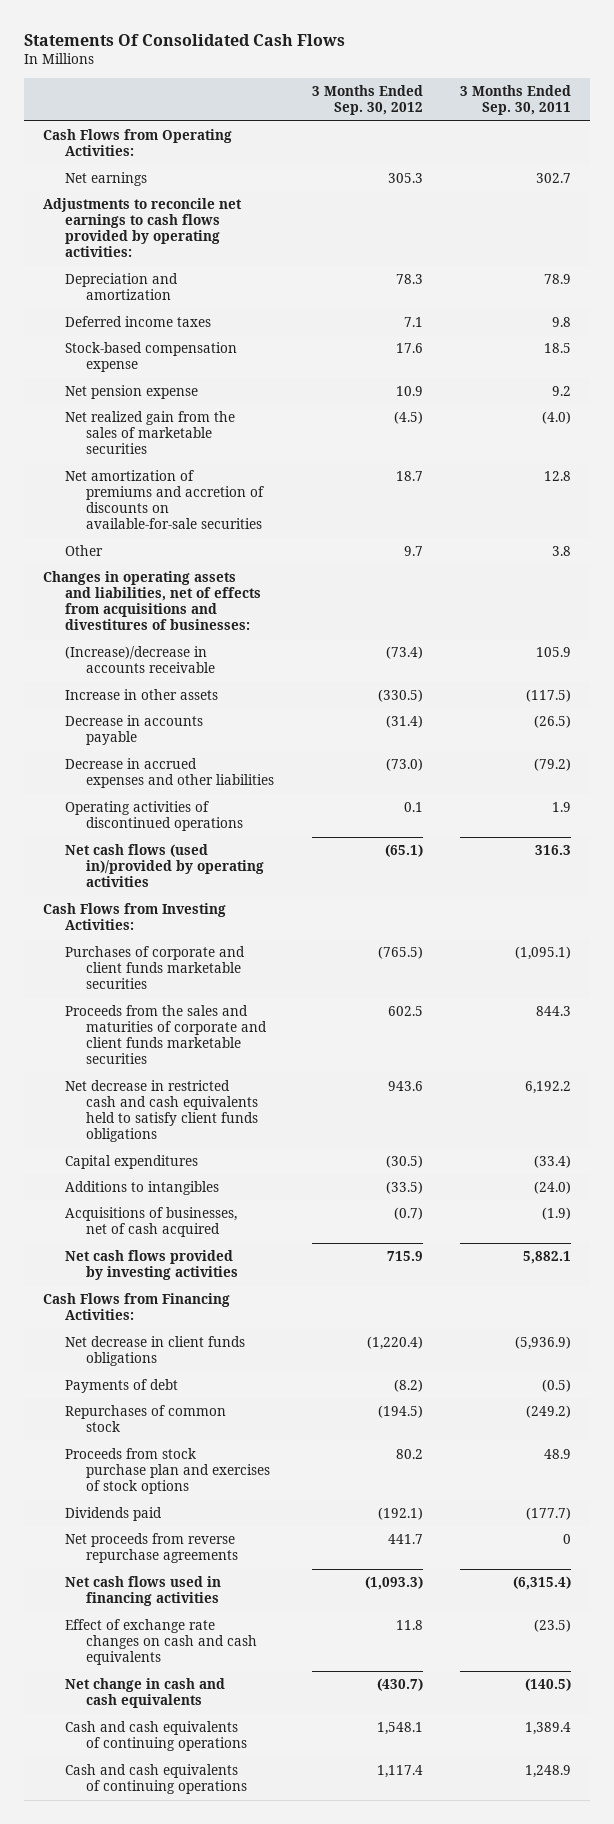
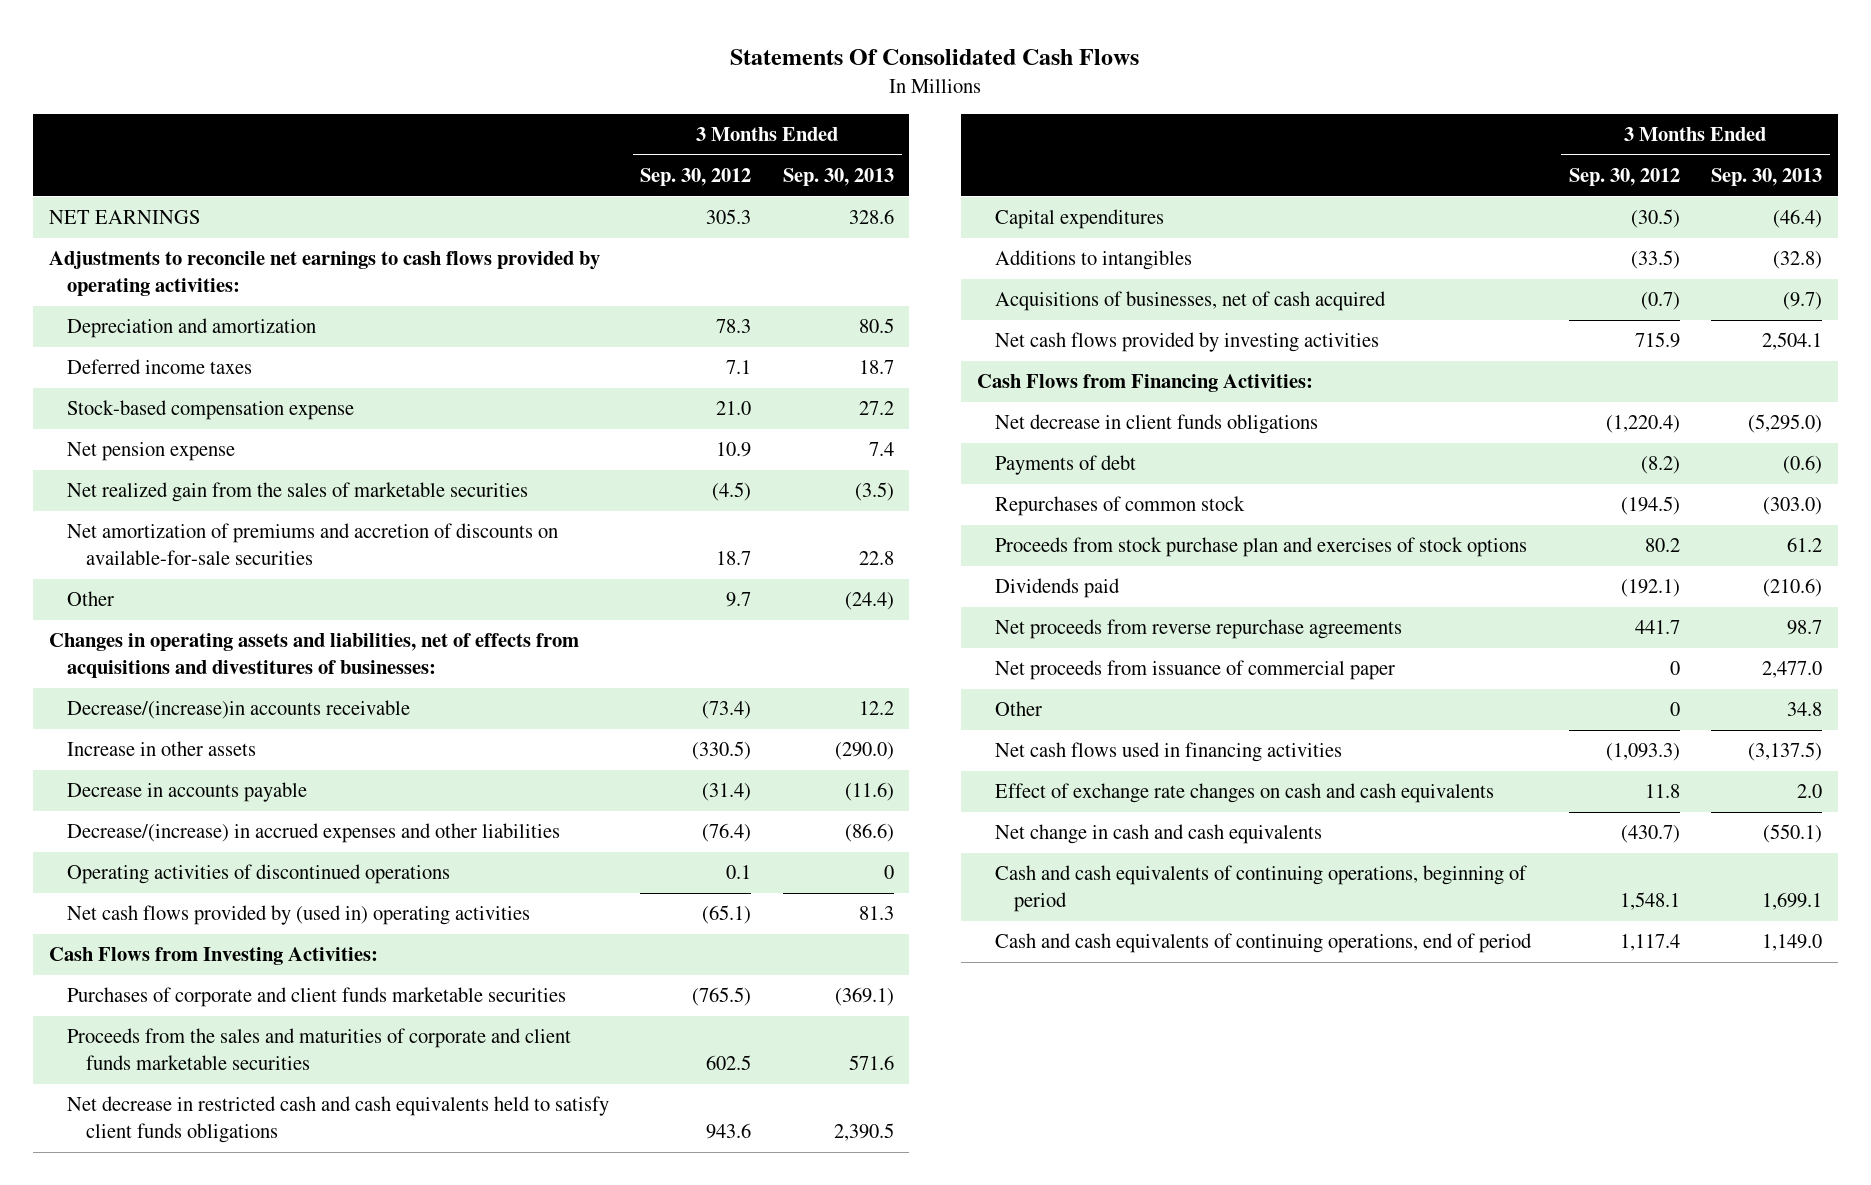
- | 3 Months Ended Sep. 30, 2012 | 3 Months Ended Sep. 30, 2011
+ | 3 Months Ended Sep. 30, 2012 | 3 Months Ended Sep. 30, 2013
- Cash Flows from Operating Activities:
- Net earnings | 305.3 | 302.7
+ NET EARNINGS | 305.3 | 328.6
- Stock-based compensation expense | 17.6 | 18.5
+ Stock-based compensation expense | 21.0 | 27.2
- (Increase)/decrease in accounts receivable | (73.4) | 105.9
+ Decrease/(increase)in accounts receivable | (73.4) | 12.2
- Decrease in accrued expenses and other liabilities | (73.0) | (79.2)
+ Decrease/(increase) in accrued expenses and other liabilities | (76.4) | (86.6)
- Net cash flows (used in)/provided by operating activities | (65.1) | 316.3
+ Net cash flows provided by (used in) operating activities | (65.1) | 81.3
+ Net proceeds from issuance of commercial paper | 0 | 2,477.0
+ Other | 0 | 34.8
- Cash and cash equivalents of continuing operations | 1,548.1 | 1,389.4
- Cash and cash equivalents of continuing operations | 1,117.4 | 1,248.9
+ Cash and cash equivalents of continuing operations, beginning of period | 1,548.1 | 1,699.1
+ Cash and cash equivalents of continuing operations, end of period | 1,117.4 | 1,149.0

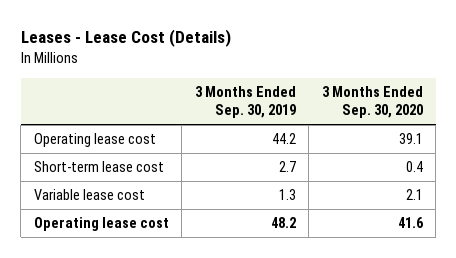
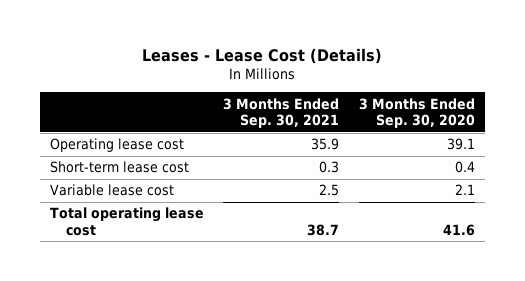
- | 3 Months Ended Sep. 30, 2019 | 3 Months Ended Sep. 30, 2020
+ | 3 Months Ended Sep. 30, 2021 | 3 Months Ended Sep. 30, 2020
- Operating lease cost | 48.2 | 41.6
+ Total operating lease cost | 38.7 | 41.6

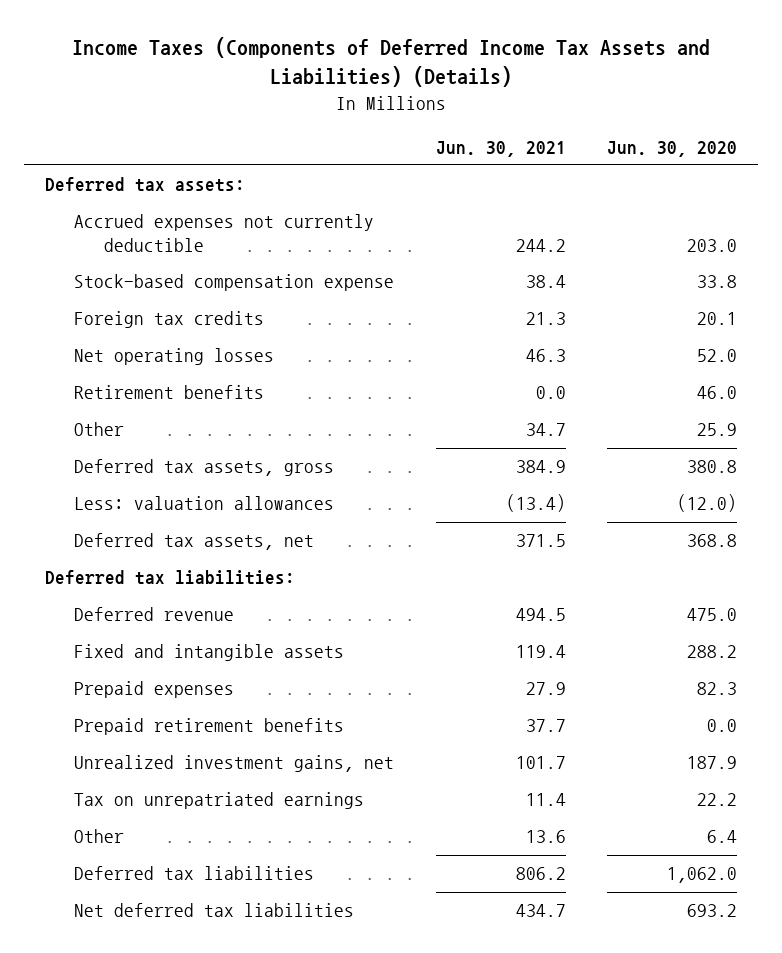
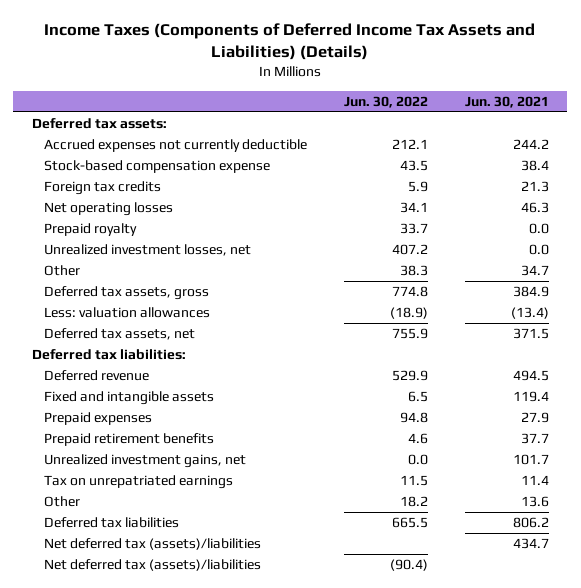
- | Jun. 30, 2021 | Jun. 30, 2020
+ | Jun. 30, 2022 | Jun. 30, 2021
- Retirement benefits | 0.0 | 46.0
+ Prepaid royalty | 33.7 | 0.0
+ Unrealized investment losses, net | 407.2 | 0.0
- Net deferred tax liabilities | 434.7 | 693.2
+ Net deferred tax (assets)/liabilities | | 434.7
+ Net deferred tax (assets)/liabilities | (90.4) |

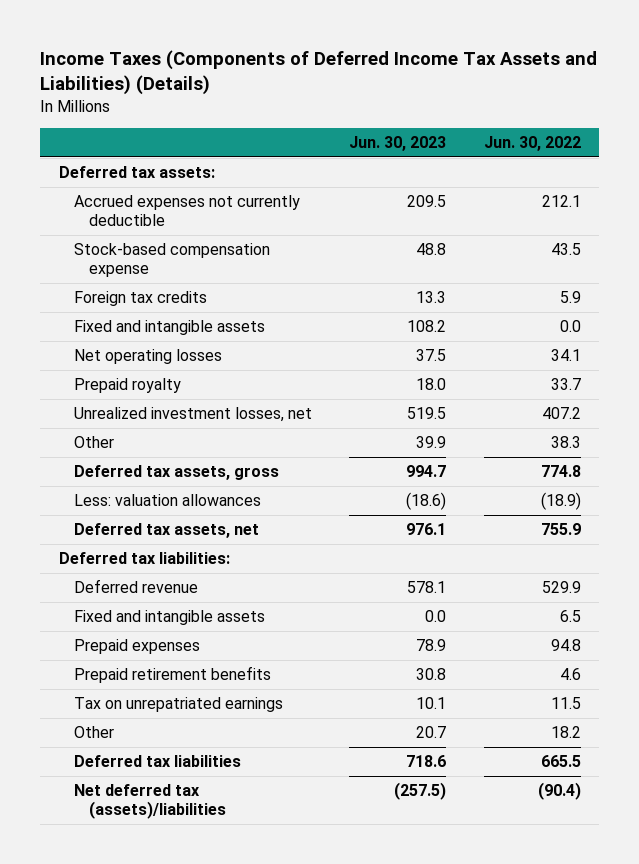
- | Jun. 30, 2022 | Jun. 30, 2021
+ | Jun. 30, 2023 | Jun. 30, 2022
+ Fixed and intangible assets | 108.2 | 0.0
- Unrealized investment gains, net | 0.0 | 101.7
- Net deferred tax (assets)/liabilities | | 434.7

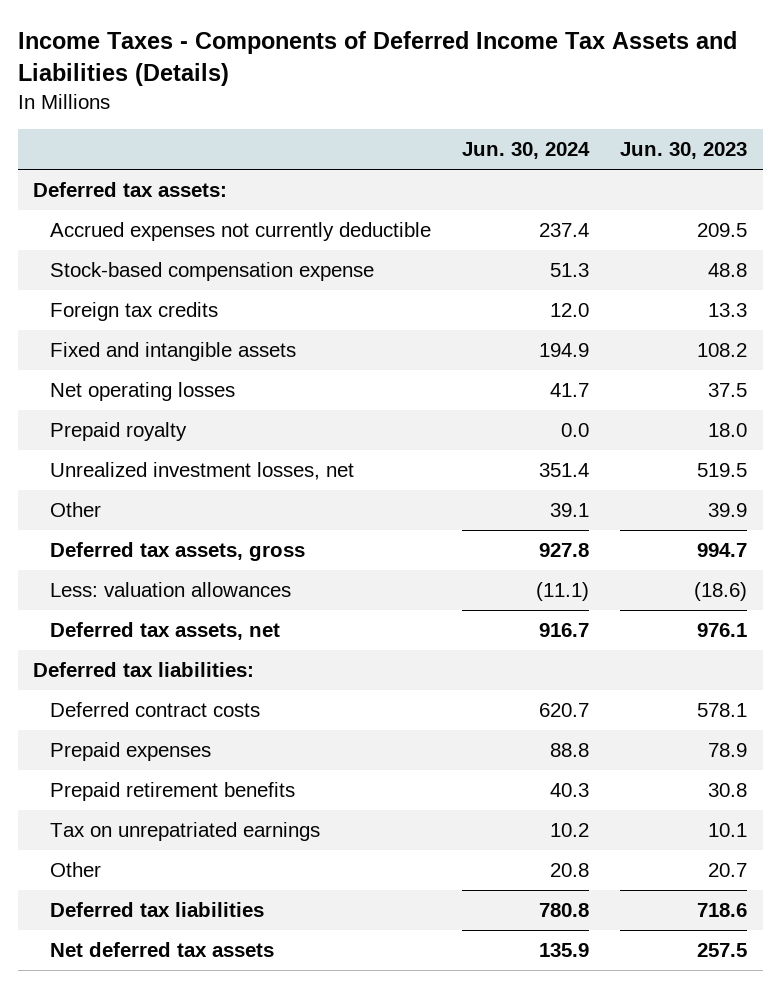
- Income Taxes (Components of Deferred Income Tax Assets and Liabilities) (Details)
+ Income Taxes - Components of Deferred Income Tax Assets and Liabilities (Details)
- | Jun. 30, 2023 | Jun. 30, 2022
+ | Jun. 30, 2024 | Jun. 30, 2023
- Deferred revenue | 578.1 | 529.9
- Fixed and intangible assets | 0.0 | 6.5
+ Deferred contract costs | 620.7 | 578.1
- Net deferred tax (assets)/liabilities | (257.5) | (90.4)
+ Net deferred tax assets | 135.9 | 257.5

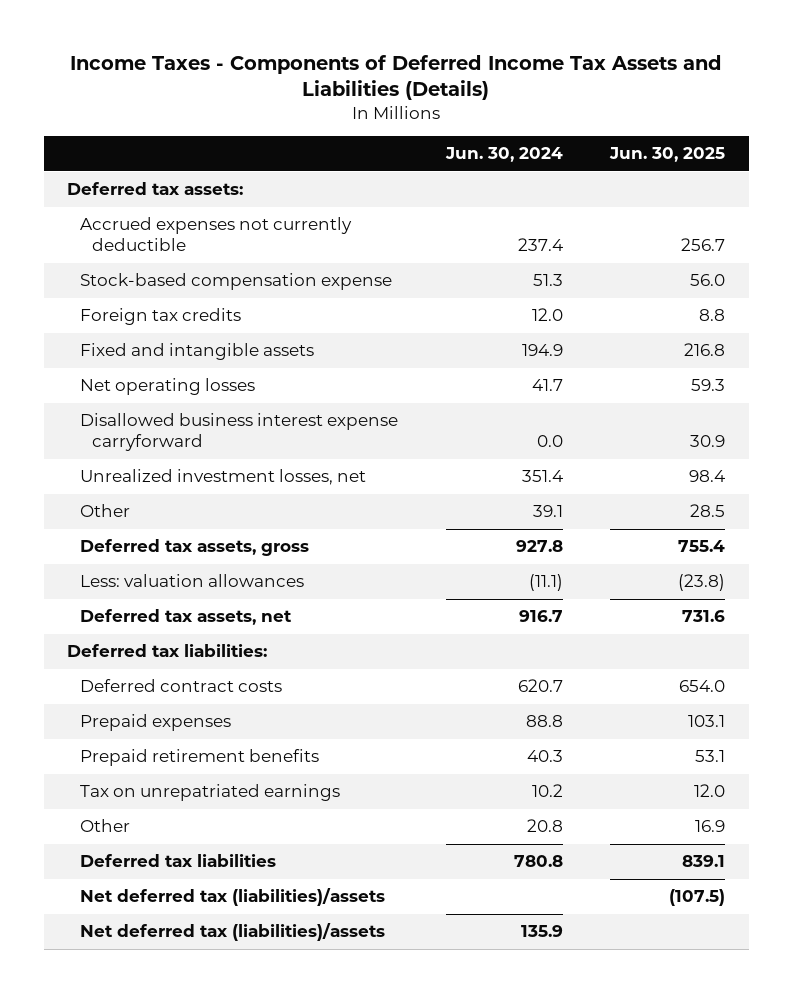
- | Jun. 30, 2024 | Jun. 30, 2023
+ | Jun. 30, 2024 | Jun. 30, 2025
- Prepaid royalty | 0.0 | 18.0
+ Disallowed business interest expense carryforward | 0.0 | 30.9
- Net deferred tax assets | 135.9 | 257.5
+ Net deferred tax (liabilities)/assets | | (107.5)
+ Net deferred tax (liabilities)/assets | 135.9 |

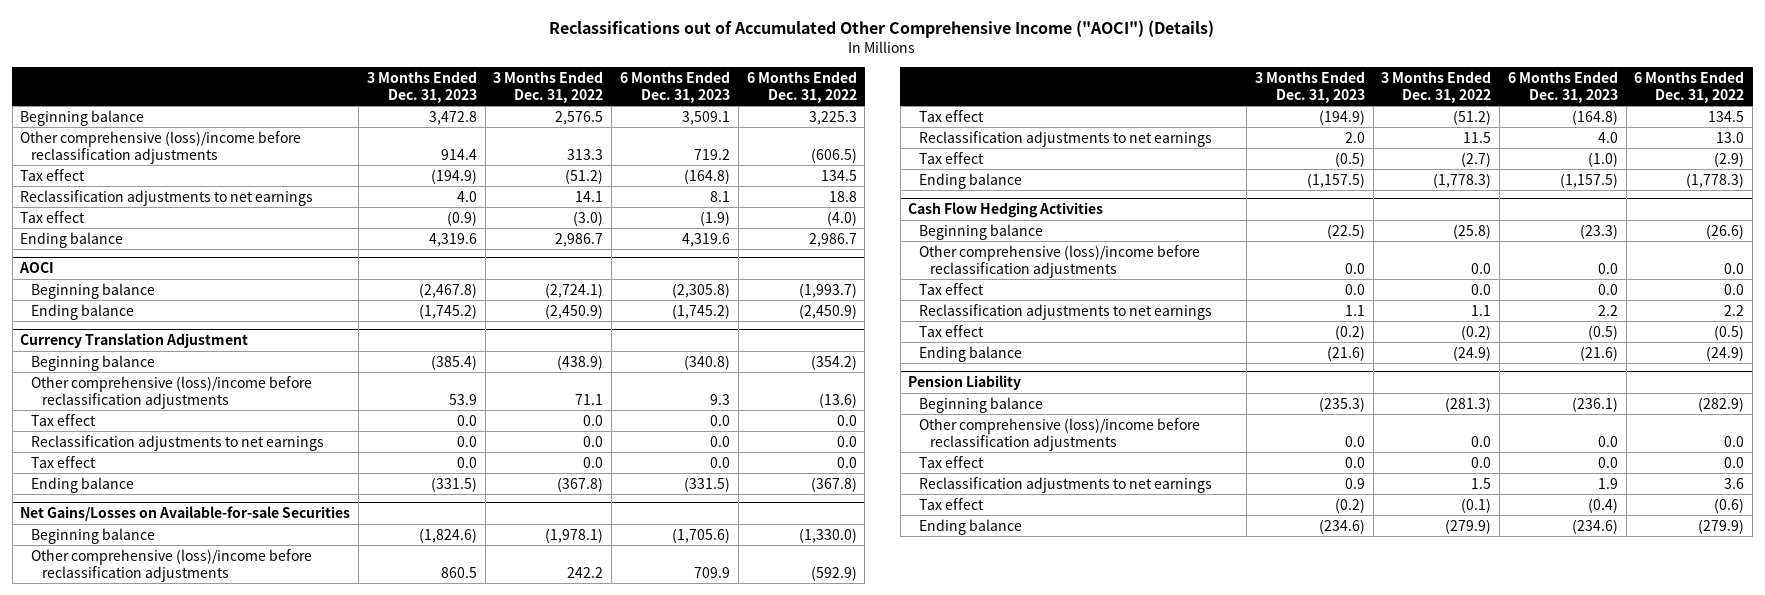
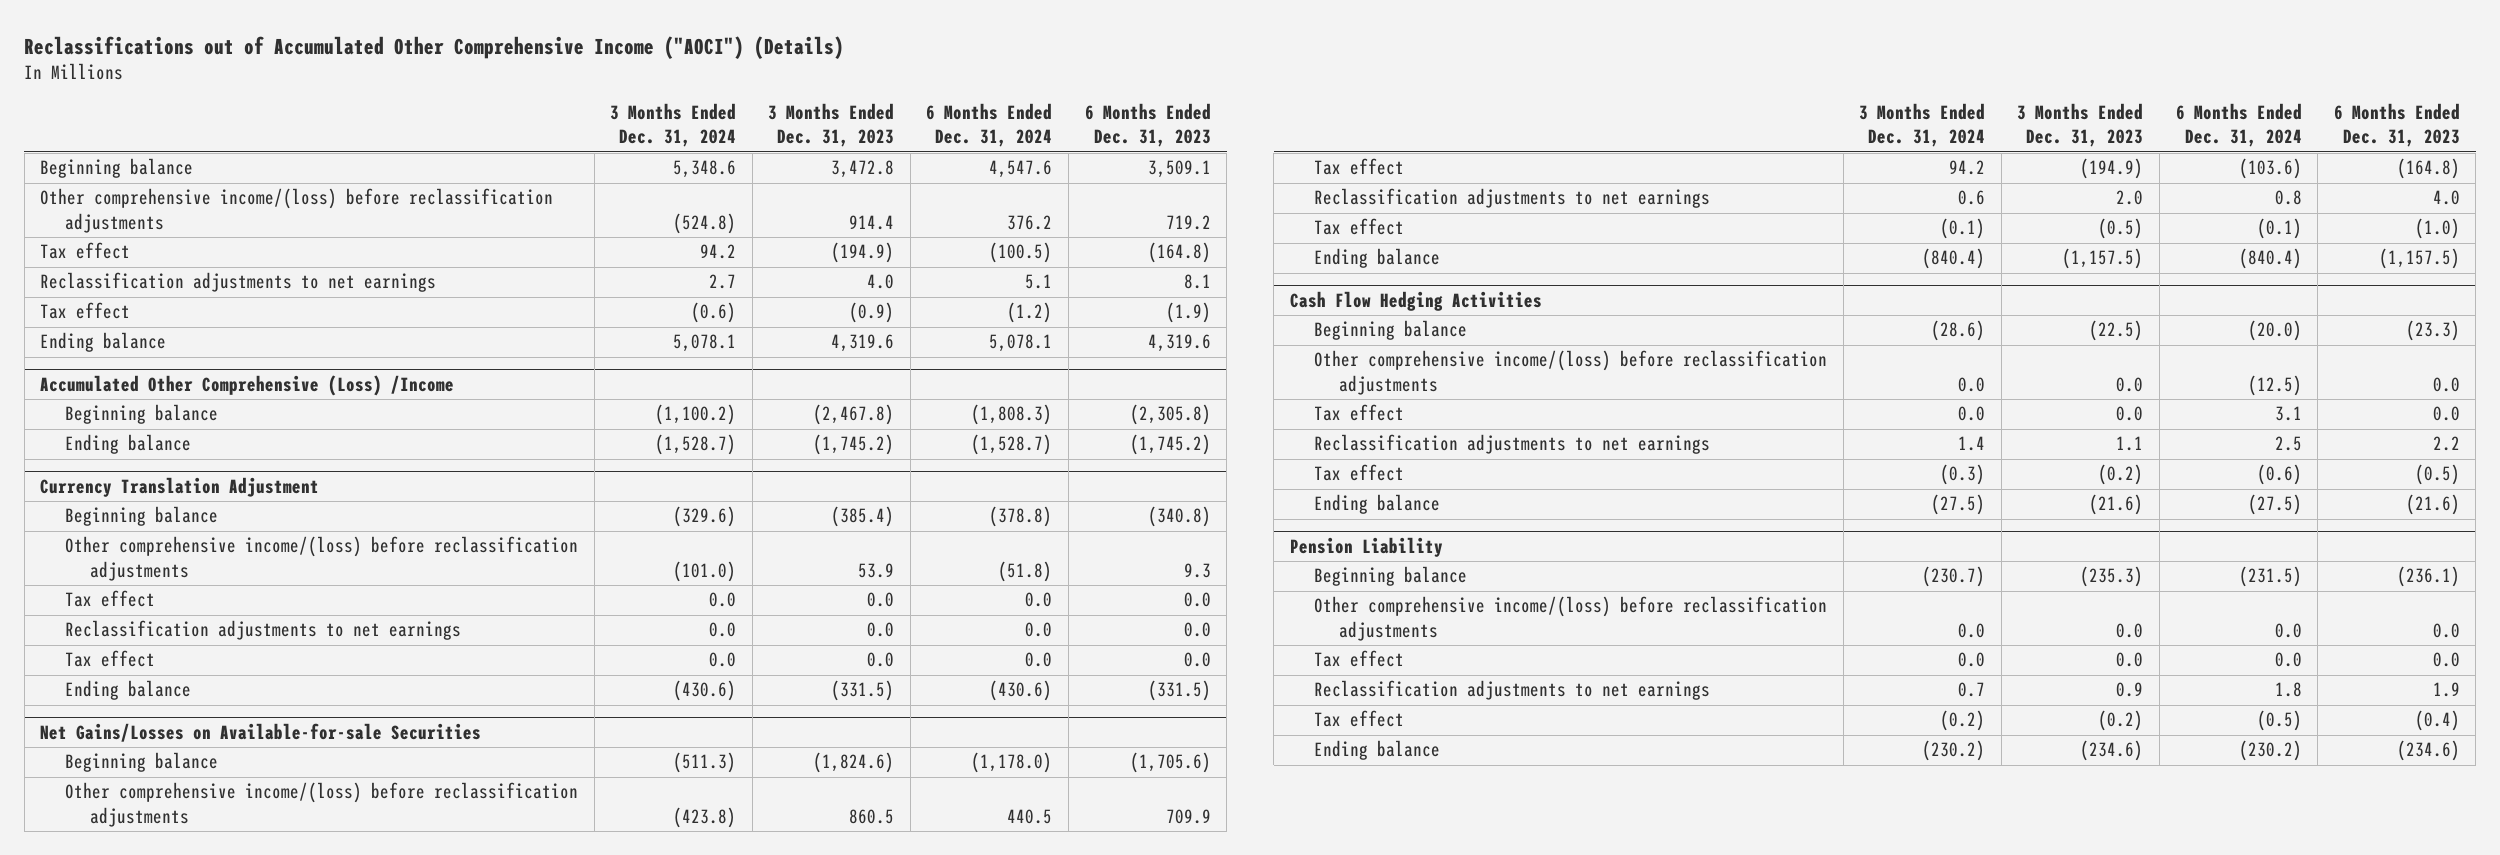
- | 3 Months Ended Dec. 31, 2023 | 3 Months Ended Dec. 31, 2022 | 6 Months Ended Dec. 31, 2023 | 6 Months Ended Dec. 31, 2022
+ | 3 Months Ended Dec. 31, 2024 | 3 Months Ended Dec. 31, 2023 | 6 Months Ended Dec. 31, 2024 | 6 Months Ended Dec. 31, 2023
- Other comprehensive (loss)/income before reclassification adjustments | 914.4 | 313.3 | 719.2 | (606.5)
+ Other comprehensive income/(loss) before reclassification adjustments | (524.8) | 914.4 | 376.2 | 719.2
- AOCI
+ Accumulated Other Comprehensive (Loss) /Income
@ Currency Translation Adjustment
- Other comprehensive (loss)/income before reclassification adjustments | 53.9 | 71.1 | 9.3 | (13.6)
+ Other comprehensive income/(loss) before reclassification adjustments | (101.0) | 53.9 | (51.8) | 9.3
@ Net Gains/Losses on Available-for-sale Securities
- Other comprehensive (loss)/income before reclassification adjustments | 860.5 | 242.2 | 709.9 | (592.9)
+ Other comprehensive income/(loss) before reclassification adjustments | (423.8) | 860.5 | 440.5 | 709.9
@ Cash Flow Hedging Activities
- Other comprehensive (loss)/income before reclassification adjustments | 0.0 | 0.0 | 0.0 | 0.0
+ Other comprehensive income/(loss) before reclassification adjustments | 0.0 | 0.0 | (12.5) | 0.0
@ Pension Liability
- Other comprehensive (loss)/income before reclassification adjustments | 0.0 | 0.0 | 0.0 | 0.0
+ Other comprehensive income/(loss) before reclassification adjustments | 0.0 | 0.0 | 0.0 | 0.0

